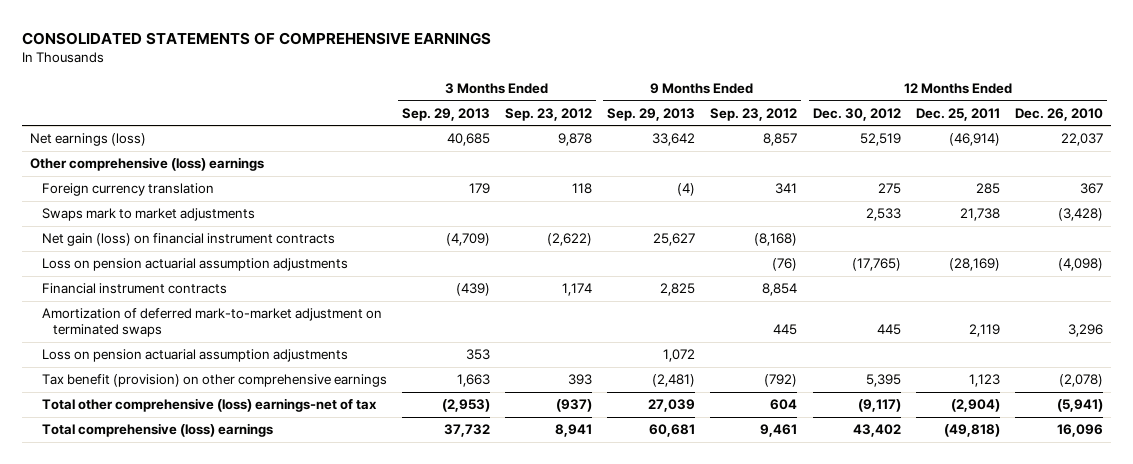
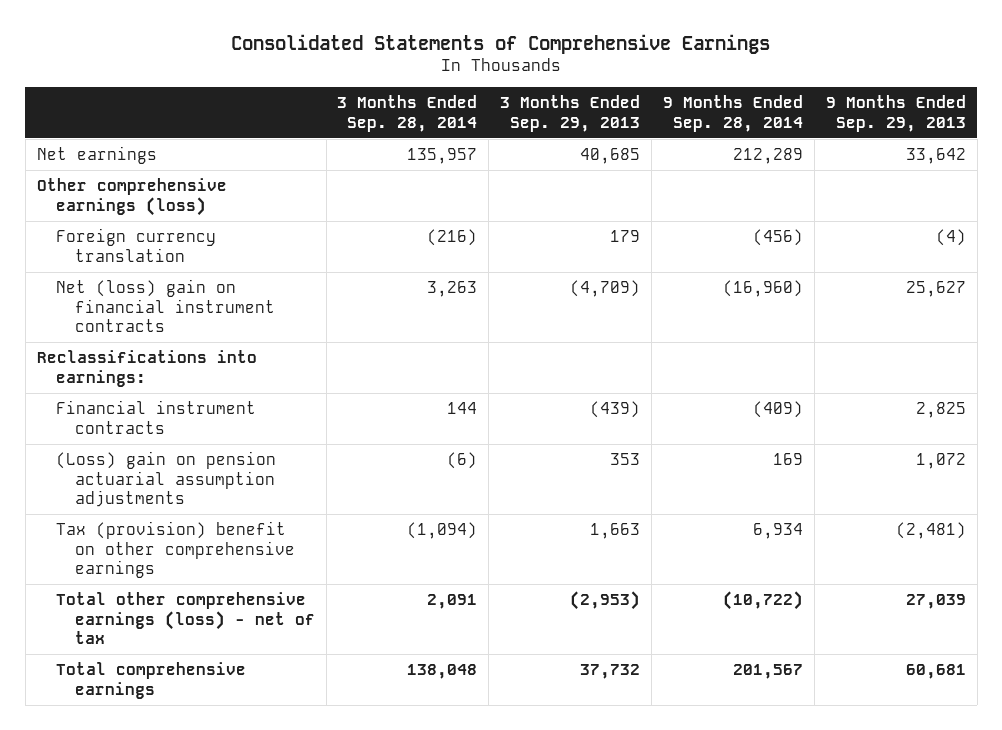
- CONSOLIDATED STATEMENTS OF COMPREHENSIVE EARNINGS
+ Consolidated Statements of Comprehensive Earnings
- | 3 Months Ended Sep. 29, 2013 | 3 Months Ended Sep. 23, 2012 | 9 Months Ended Sep. 29, 2013 | 9 Months Ended Sep. 23, 2012 | 12 Months Ended Dec. 30, 2012 | 12 Months Ended Dec. 25, 2011 | 12 Months Ended Dec. 26, 2010
+ | 3 Months Ended Sep. 28, 2014 | 3 Months Ended Sep. 29, 2013 | 9 Months Ended Sep. 28, 2014 | 9 Months Ended Sep. 29, 2013
- Net earnings (loss) | 40,685 | 9,878 | 33,642 | 8,857 | 52,519 | (46,914) | 22,037
- Other comprehensive (loss) earnings
+ Net earnings | 135,957 | 40,685 | 212,289 | 33,642
+ Other comprehensive earnings (loss)
- Swaps mark to market adjustments | | | | | 2,533 | 21,738 | (3,428)
- Net gain (loss) on financial instrument contracts | (4,709) | (2,622) | 25,627 | (8,168) | | |
- Loss on pension actuarial assumption adjustments | | | | (76) | (17,765) | (28,169) | (4,098)
+ Net (loss) gain on financial instrument contracts | 3,263 | (4,709) | (16,960) | 25,627
+ Reclassifications into earnings:
- Amortization of deferred mark-to-market adjustment on terminated swaps | | | | 445 | 445 | 2,119 | 3,296
- Loss on pension actuarial assumption adjustments | 353 | | 1,072 | | | |
- Tax benefit (provision) on other comprehensive earnings | 1,663 | 393 | (2,481) | (792) | 5,395 | 1,123 | (2,078)
- Total other comprehensive (loss) earnings-net of tax | (2,953) | (937) | 27,039 | 604 | (9,117) | (2,904) | (5,941)
- Total comprehensive (loss) earnings | 37,732 | 8,941 | 60,681 | 9,461 | 43,402 | (49,818) | 16,096
+ (Loss) gain on pension actuarial assumption adjustments | (6) | 353 | 169 | 1,072
+ Tax (provision) benefit on other comprehensive earnings | (1,094) | 1,663 | 6,934 | (2,481)
+ Total other comprehensive earnings (loss) - net of tax | 2,091 | (2,953) | (10,722) | 27,039
+ Total comprehensive earnings | 138,048 | 37,732 | 201,567 | 60,681

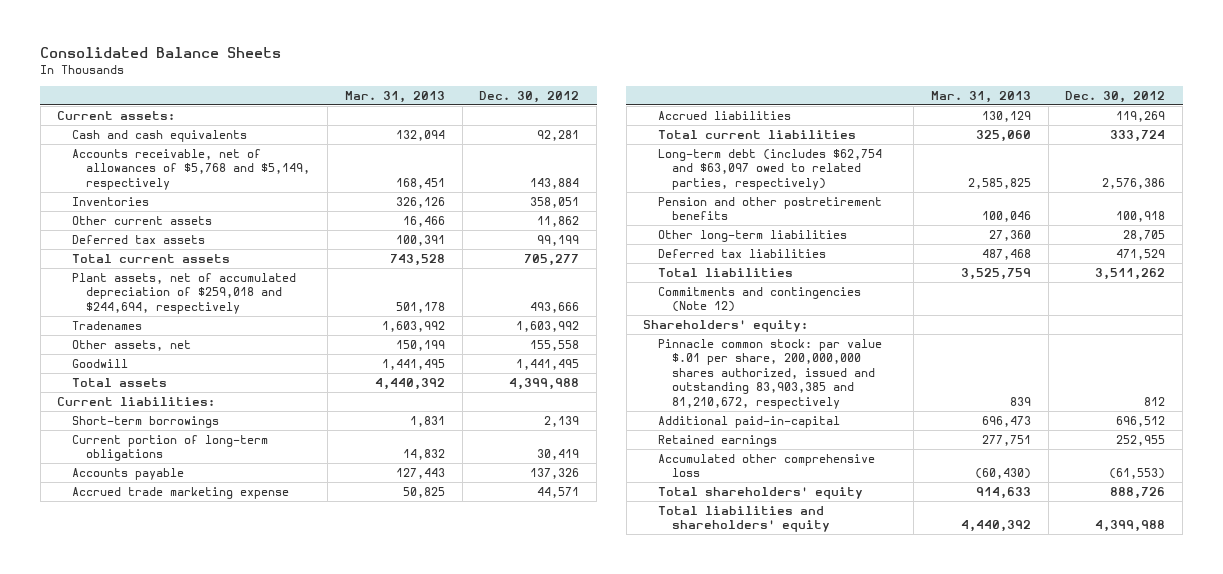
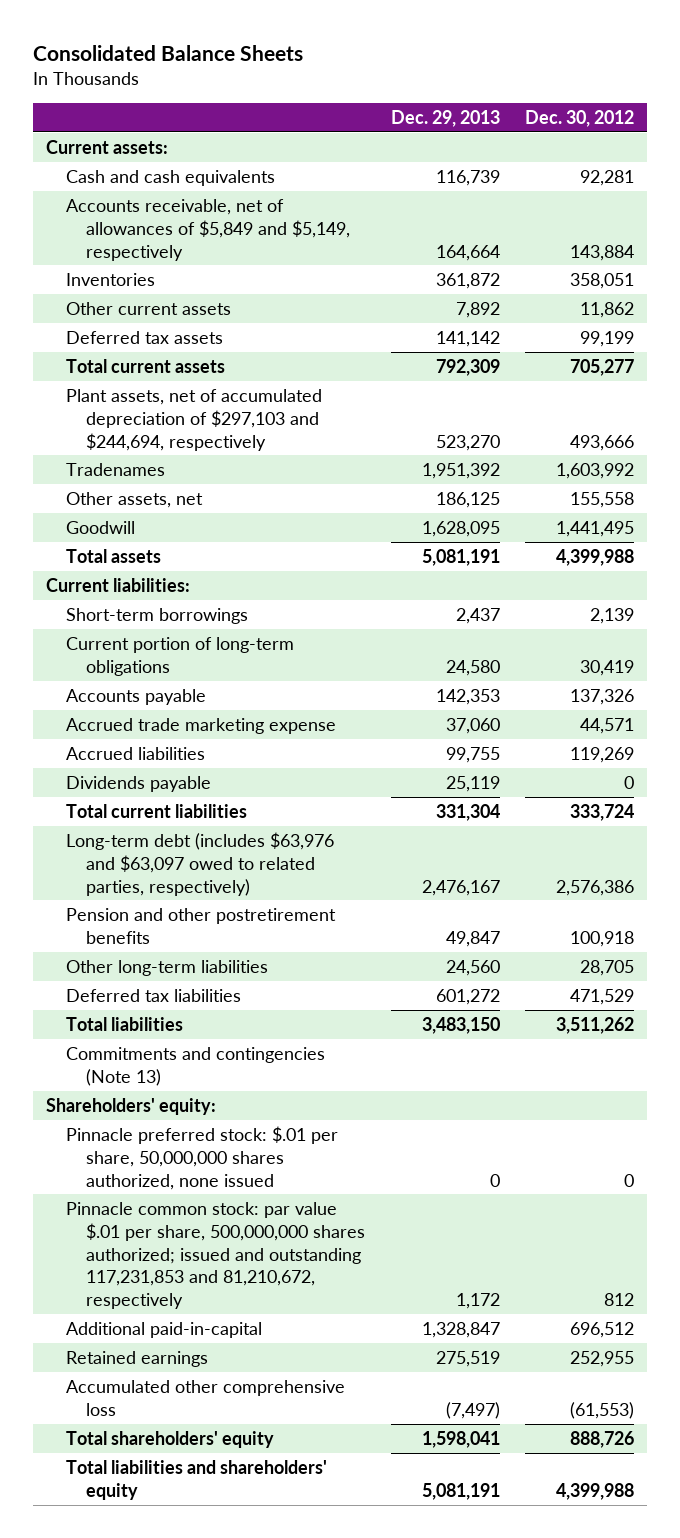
- | Mar. 31, 2013 | Dec. 30, 2012
+ | Dec. 29, 2013 | Dec. 30, 2012
- Accounts receivable, net of allowances of $5,768 and $5,149, respectively | 168,451 | 143,884
+ Accounts receivable, net of allowances of $5,849 and $5,149, respectively | 164,664 | 143,884
- Plant assets, net of accumulated depreciation of $259,018 and $244,694, respectively | 501,178 | 493,666
+ Plant assets, net of accumulated depreciation of $297,103 and $244,694, respectively | 523,270 | 493,666
+ Dividends payable | 25,119 | 0
- Long-term debt (includes $62,754 and $63,097 owed to related parties, respectively) | 2,585,825 | 2,576,386
+ Long-term debt (includes $63,976 and $63,097 owed to related parties, respectively) | 2,476,167 | 2,576,386
- Commitments and contingencies (Note 12)
+ Commitments and contingencies (Note 13)
- Pinnacle common stock: par value $.01 per share, 200,000,000 shares authorized, issued and outstanding 83,903,385 and 81,210,672, respectively | 839 | 812
+ Pinnacle preferred stock: $.01 per share, 50,000,000 shares authorized, none issued | 0 | 0
+ Pinnacle common stock: par value $.01 per share, 500,000,000 shares authorized; issued and outstanding 117,231,853 and 81,210,672, respectively | 1,172 | 812

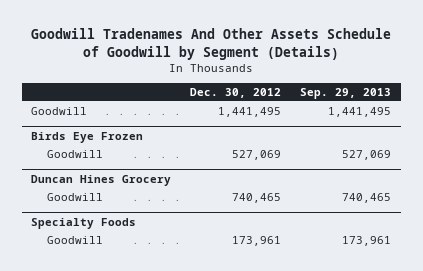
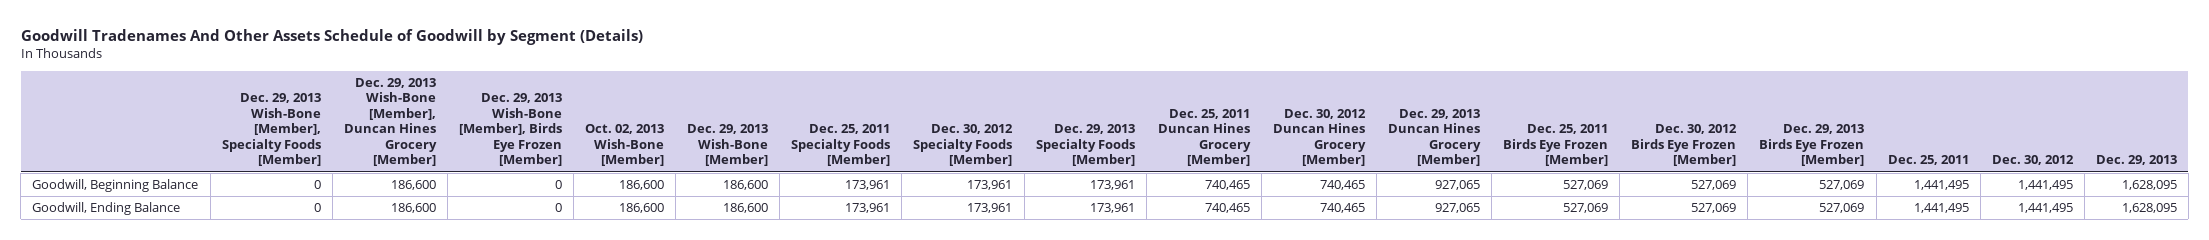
- | Dec. 30, 2012 | Sep. 29, 2013
+ | Dec. 29, 2013 Wish-Bone [Member], Specialty Foods [Member] | Dec. 29, 2013 Wish-Bone [Member], Duncan Hines Grocery [Member] | Dec. 29, 2013 Wish-Bone [Member], Birds Eye Frozen [Member] | Oct. 02, 2013 Wish-Bone [Member] | Dec. 29, 2013 Wish-Bone [Member] | Dec. 25, 2011 Specialty Foods [Member] | Dec. 30, 2012 Specialty Foods [Member] | Dec. 29, 2013 Specialty Foods [Member] | Dec. 25, 2011 Duncan Hines Grocery [Member] | Dec. 30, 2012 Duncan Hines Grocery [Member] | Dec. 29, 2013 Duncan Hines Grocery [Member] | Dec. 25, 2011 Birds Eye Frozen [Member] | Dec. 30, 2012 Birds Eye Frozen [Member] | Dec. 29, 2013 Birds Eye Frozen [Member] | Dec. 25, 2011 | Dec. 30, 2012 | Dec. 29, 2013
- Goodwill | 1,441,495 | 1,441,495
- Birds Eye Frozen
- Goodwill | 527,069 | 527,069
- Duncan Hines Grocery
- Goodwill | 740,465 | 740,465
- Specialty Foods
- Goodwill | 173,961 | 173,961
+ Goodwill, Beginning Balance | 0 | 186,600 | 0 | 186,600 | 186,600 | 173,961 | 173,961 | 173,961 | 740,465 | 740,465 | 927,065 | 527,069 | 527,069 | 527,069 | 1,441,495 | 1,441,495 | 1,628,095
+ Goodwill, Ending Balance | 0 | 186,600 | 0 | 186,600 | 186,600 | 173,961 | 173,961 | 173,961 | 740,465 | 740,465 | 927,065 | 527,069 | 527,069 | 527,069 | 1,441,495 | 1,441,495 | 1,628,095

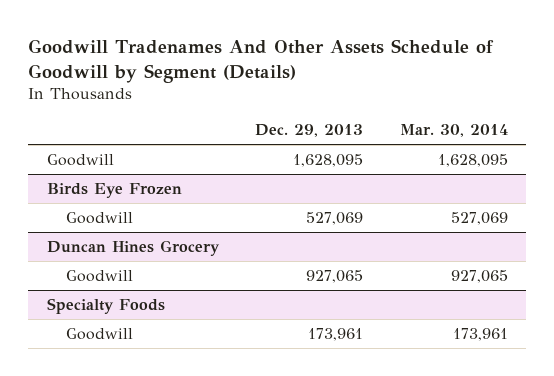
- | Dec. 29, 2013 Wish-Bone [Member], Specialty Foods [Member] | Dec. 29, 2013 Wish-Bone [Member], Duncan Hines Grocery [Member] | Dec. 29, 2013 Wish-Bone [Member], Birds Eye Frozen [Member] | Oct. 02, 2013 Wish-Bone [Member] | Dec. 29, 2013 Wish-Bone [Member] | Dec. 25, 2011 Specialty Foods [Member] | Dec. 30, 2012 Specialty Foods [Member] | Dec. 29, 2013 Specialty Foods [Member] | Dec. 25, 2011 Duncan Hines Grocery [Member] | Dec. 30, 2012 Duncan Hines Grocery [Member] | Dec. 29, 2013 Duncan Hines Grocery [Member] | Dec. 25, 2011 Birds Eye Frozen [Member] | Dec. 30, 2012 Birds Eye Frozen [Member] | Dec. 29, 2013 Birds Eye Frozen [Member] | Dec. 25, 2011 | Dec. 30, 2012 | Dec. 29, 2013
+ | Dec. 29, 2013 | Mar. 30, 2014
- Goodwill, Beginning Balance | 0 | 186,600 | 0 | 186,600 | 186,600 | 173,961 | 173,961 | 173,961 | 740,465 | 740,465 | 927,065 | 527,069 | 527,069 | 527,069 | 1,441,495 | 1,441,495 | 1,628,095
- Goodwill, Ending Balance | 0 | 186,600 | 0 | 186,600 | 186,600 | 173,961 | 173,961 | 173,961 | 740,465 | 740,465 | 927,065 | 527,069 | 527,069 | 527,069 | 1,441,495 | 1,441,495 | 1,628,095
+ Goodwill | 1,628,095 | 1,628,095
+ Birds Eye Frozen
+ Goodwill | 527,069 | 527,069
+ Duncan Hines Grocery
+ Goodwill | 927,065 | 927,065
+ Specialty Foods
+ Goodwill | 173,961 | 173,961

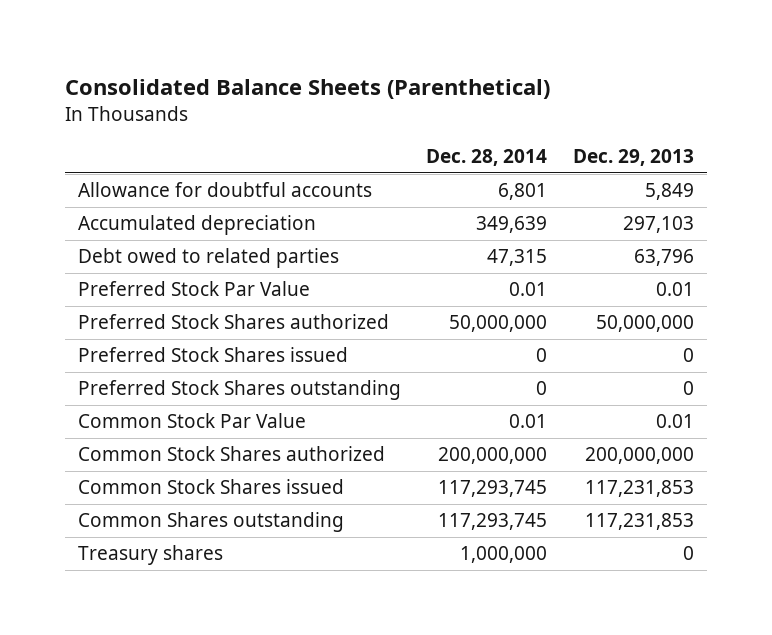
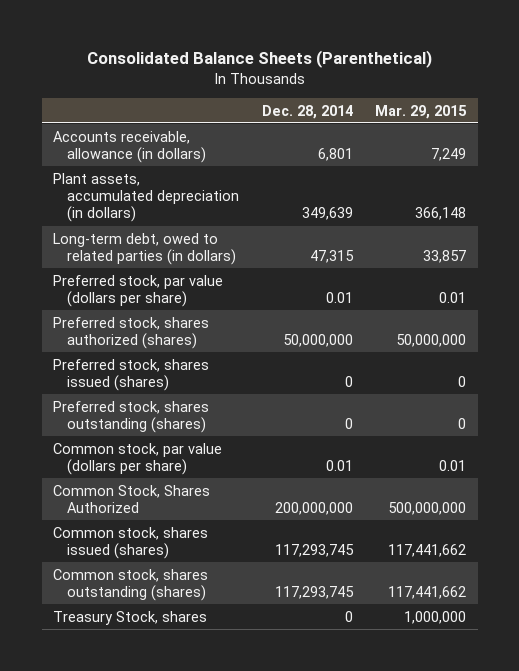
- | Dec. 28, 2014 | Dec. 29, 2013
+ | Dec. 28, 2014 | Mar. 29, 2015
- Allowance for doubtful accounts | 6,801 | 5,849
- Accumulated depreciation | 349,639 | 297,103
- Debt owed to related parties | 47,315 | 63,796
- Preferred Stock Par Value | 0.01 | 0.01
- Preferred Stock Shares authorized | 50,000,000 | 50,000,000
- Preferred Stock Shares issued | 0 | 0
- Preferred Stock Shares outstanding | 0 | 0
- Common Stock Par Value | 0.01 | 0.01
- Common Stock Shares authorized | 200,000,000 | 200,000,000
- Common Stock Shares issued | 117,293,745 | 117,231,853
- Common Shares outstanding | 117,293,745 | 117,231,853
- Treasury shares | 1,000,000 | 0
+ Accounts receivable, allowance (in dollars) | 6,801 | 7,249
+ Plant assets, accumulated depreciation (in dollars) | 349,639 | 366,148
+ Long-term debt, owed to related parties (in dollars) | 47,315 | 33,857
+ Preferred stock, par value (dollars per share) | 0.01 | 0.01
+ Preferred stock, shares authorized (shares) | 50,000,000 | 50,000,000
+ Preferred stock, shares issued (shares) | 0 | 0
+ Preferred stock, shares outstanding (shares) | 0 | 0
+ Common stock, par value (dollars per share) | 0.01 | 0.01
+ Common Stock, Shares Authorized | 200,000,000 | 500,000,000
+ Common stock, shares issued (shares) | 117,293,745 | 117,441,662
+ Common stock, shares outstanding (shares) | 117,293,745 | 117,441,662
+ Treasury Stock, shares | 0 | 1,000,000

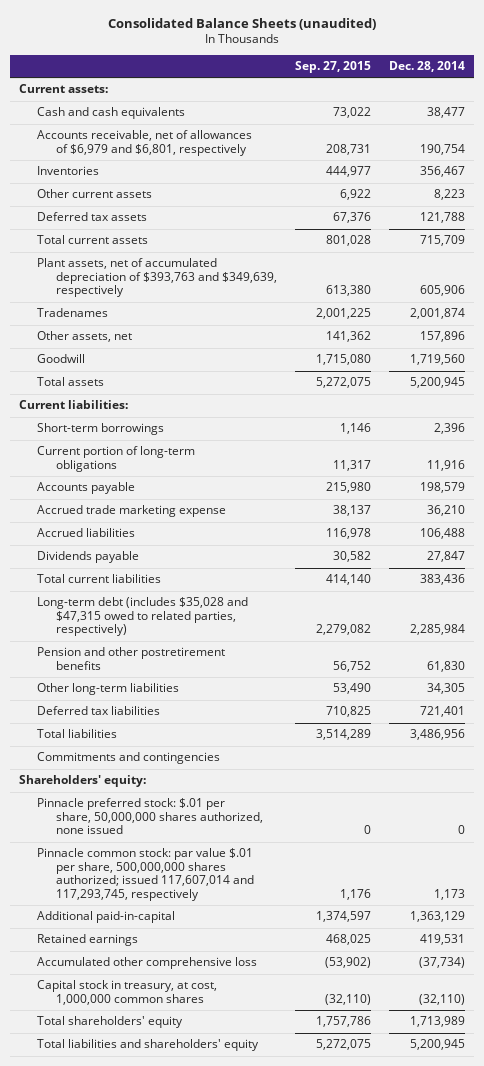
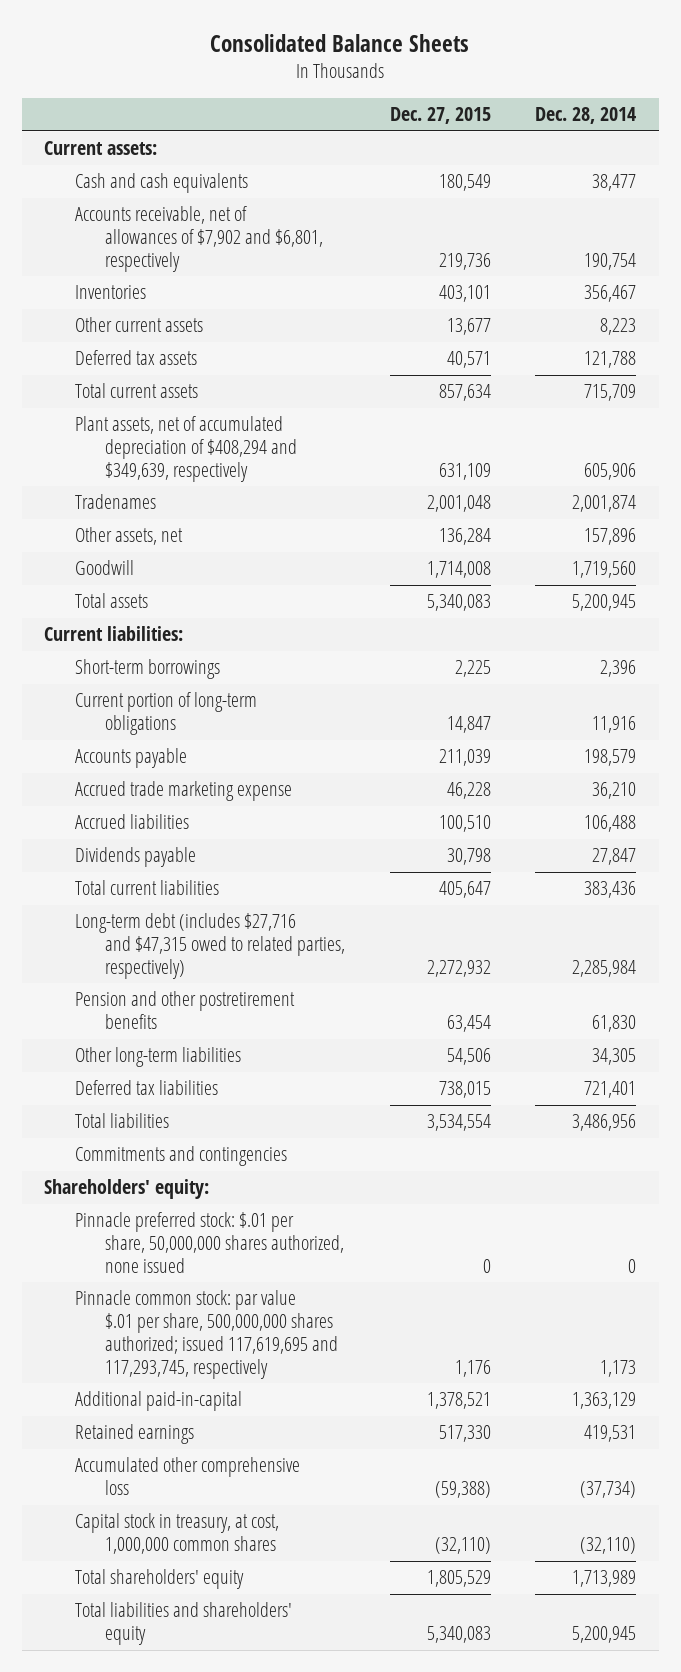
- Consolidated Balance Sheets (unaudited)
+ Consolidated Balance Sheets
- | Sep. 27, 2015 | Dec. 28, 2014
+ | Dec. 27, 2015 | Dec. 28, 2014
- Accounts receivable, net of allowances of $6,979 and $6,801, respectively | 208,731 | 190,754
+ Accounts receivable, net of allowances of $7,902 and $6,801, respectively | 219,736 | 190,754
- Plant assets, net of accumulated depreciation of $393,763 and $349,639, respectively | 613,380 | 605,906
+ Plant assets, net of accumulated depreciation of $408,294 and $349,639, respectively | 631,109 | 605,906
- Long-term debt (includes $35,028 and $47,315 owed to related parties, respectively) | 2,279,082 | 2,285,984
+ Long-term debt (includes $27,716 and $47,315 owed to related parties, respectively) | 2,272,932 | 2,285,984
- Pinnacle common stock: par value $.01 per share, 500,000,000 shares authorized; issued 117,607,014 and 117,293,745, respectively | 1,176 | 1,173
+ Pinnacle common stock: par value $.01 per share, 500,000,000 shares authorized; issued 117,619,695 and 117,293,745, respectively | 1,176 | 1,173

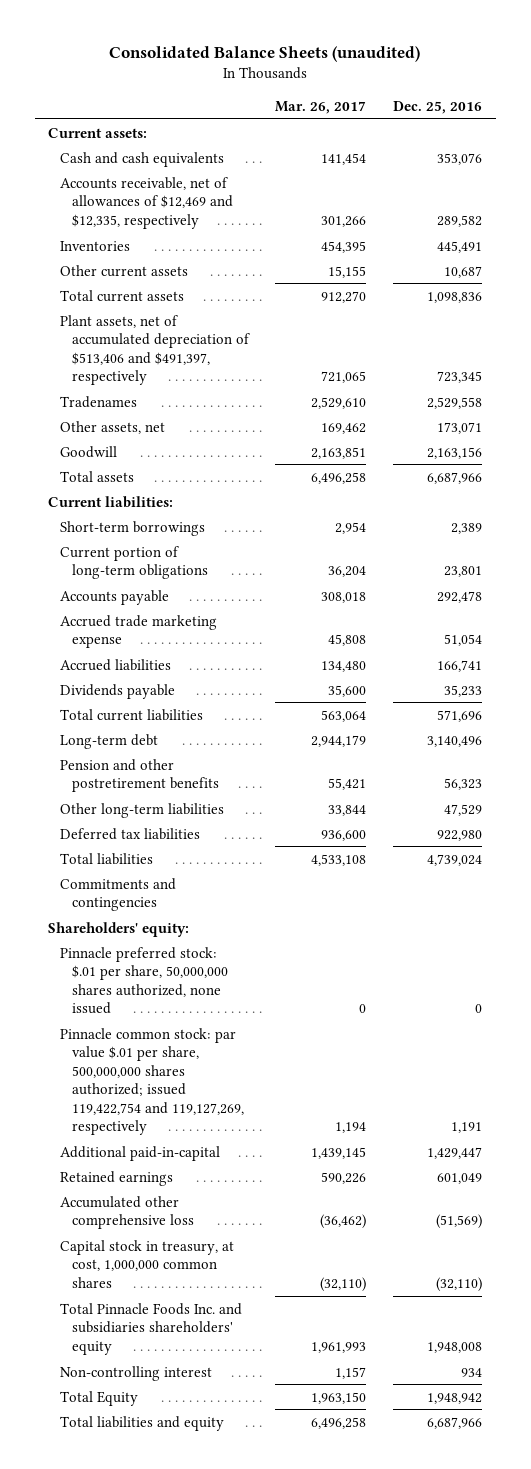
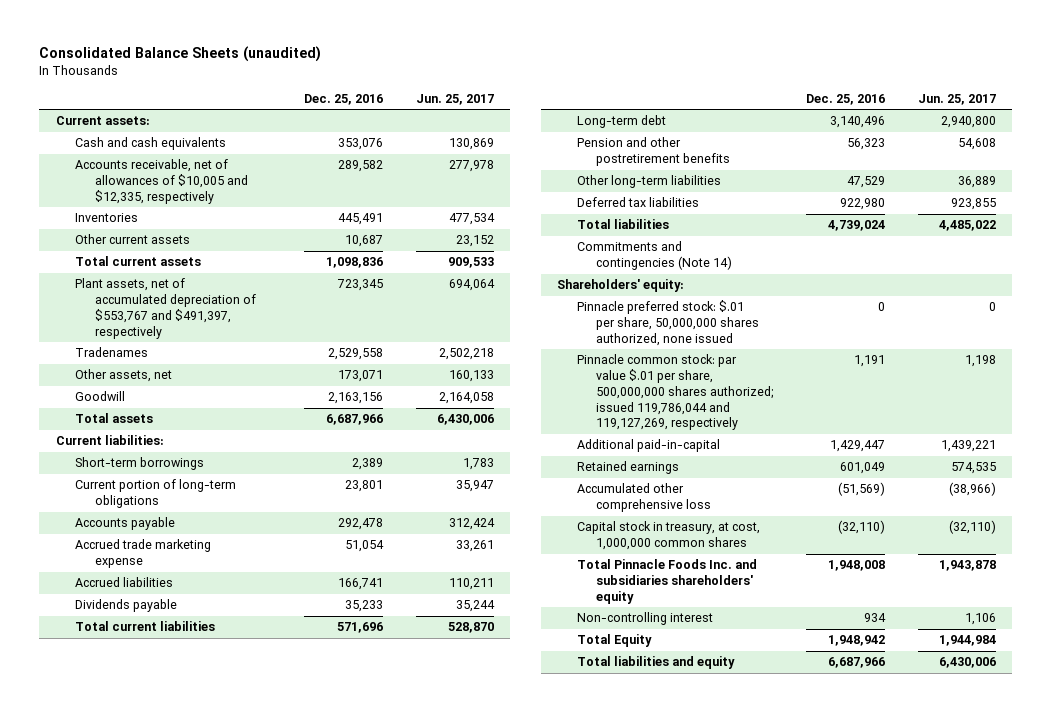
- | Mar. 26, 2017 | Dec. 25, 2016
+ | Dec. 25, 2016 | Jun. 25, 2017
- Accounts receivable, net of allowances of $12,469 and $12,335, respectively | 301,266 | 289,582
+ Accounts receivable, net of allowances of $10,005 and $12,335, respectively | 289,582 | 277,978
- Plant assets, net of accumulated depreciation of $513,406 and $491,397, respectively | 721,065 | 723,345
+ Plant assets, net of accumulated depreciation of $553,767 and $491,397, respectively | 723,345 | 694,064
- Commitments and contingencies
+ Commitments and contingencies (Note 14)
- Pinnacle common stock: par value $.01 per share, 500,000,000 shares authorized; issued 119,422,754 and 119,127,269, respectively | 1,194 | 1,191
+ Pinnacle common stock: par value $.01 per share, 500,000,000 shares authorized; issued 119,786,044 and 119,127,269, respectively | 1,191 | 1,198

